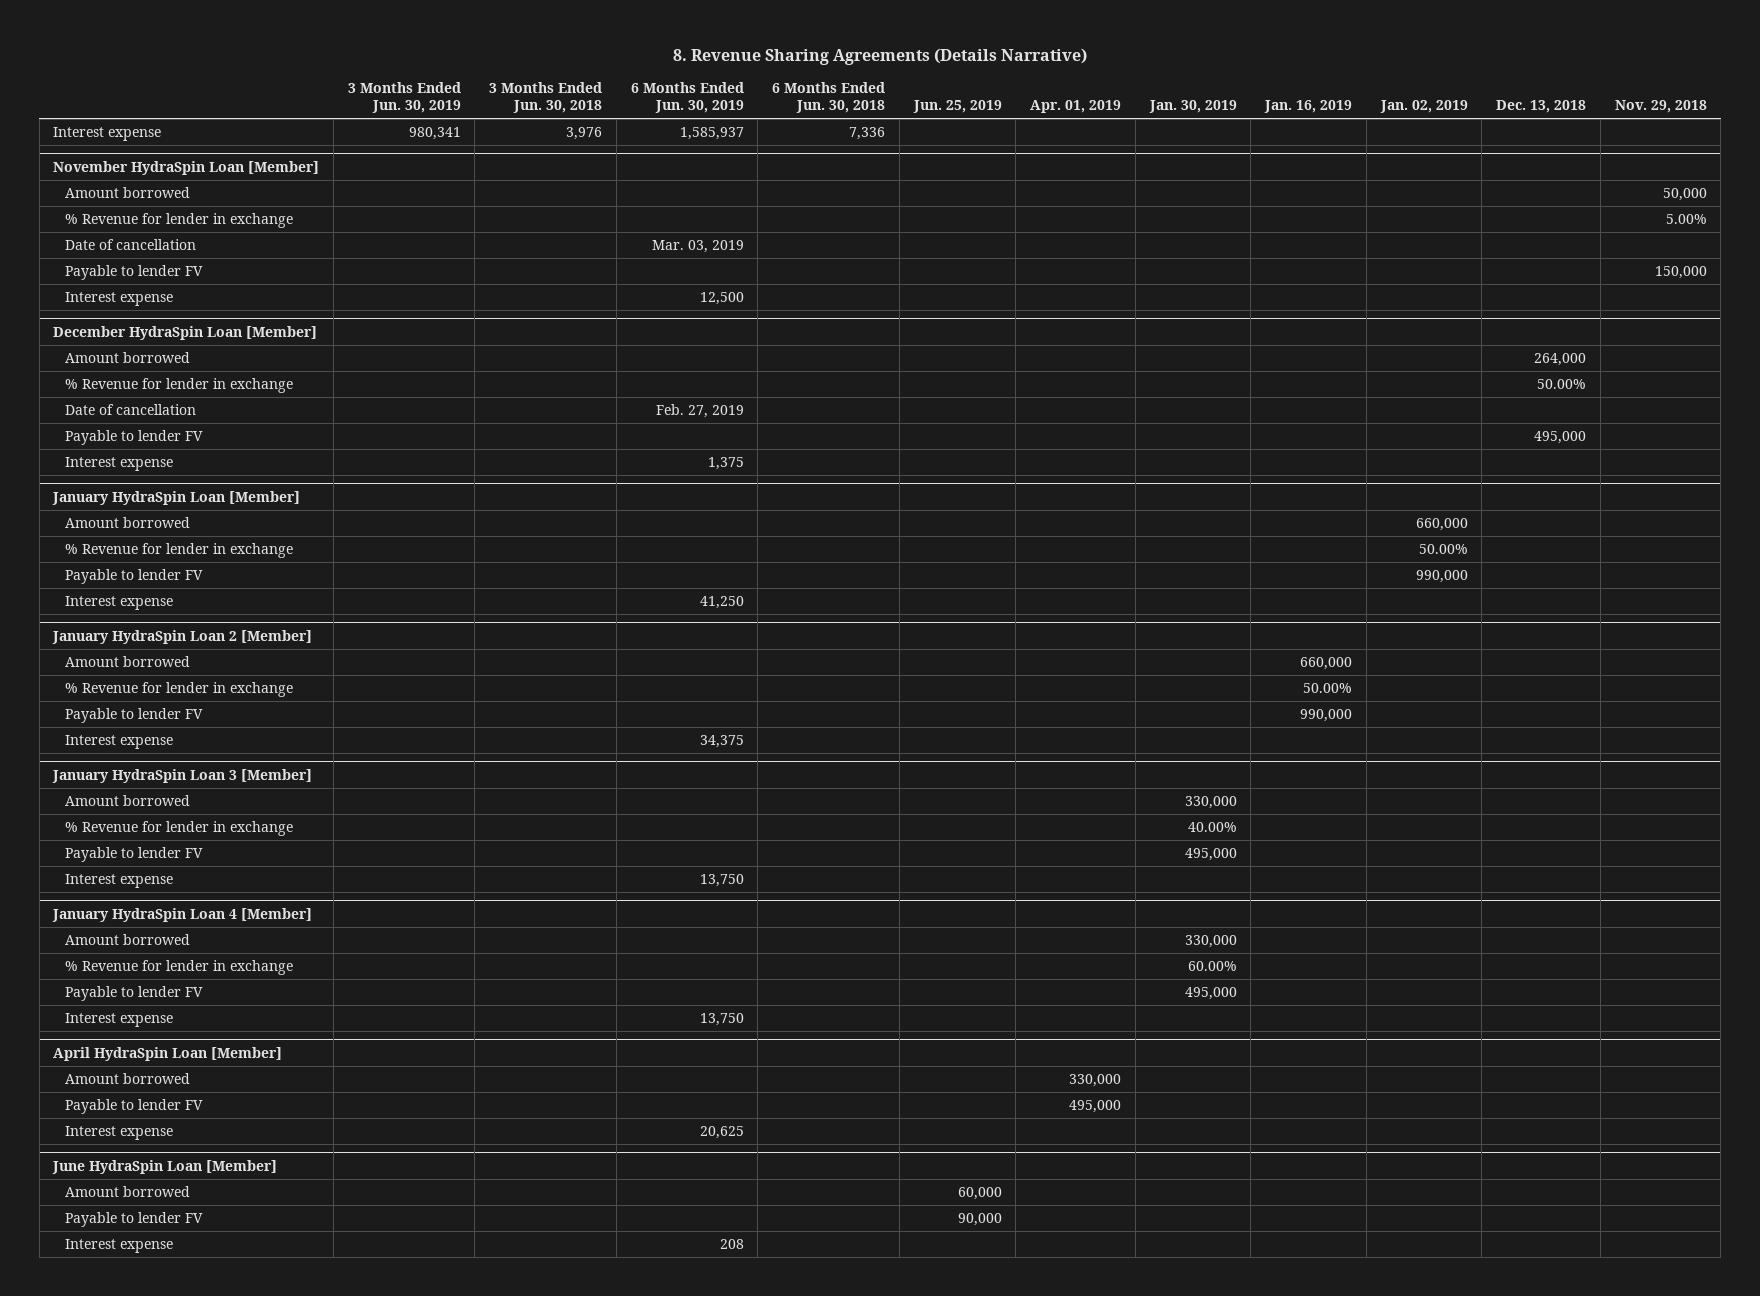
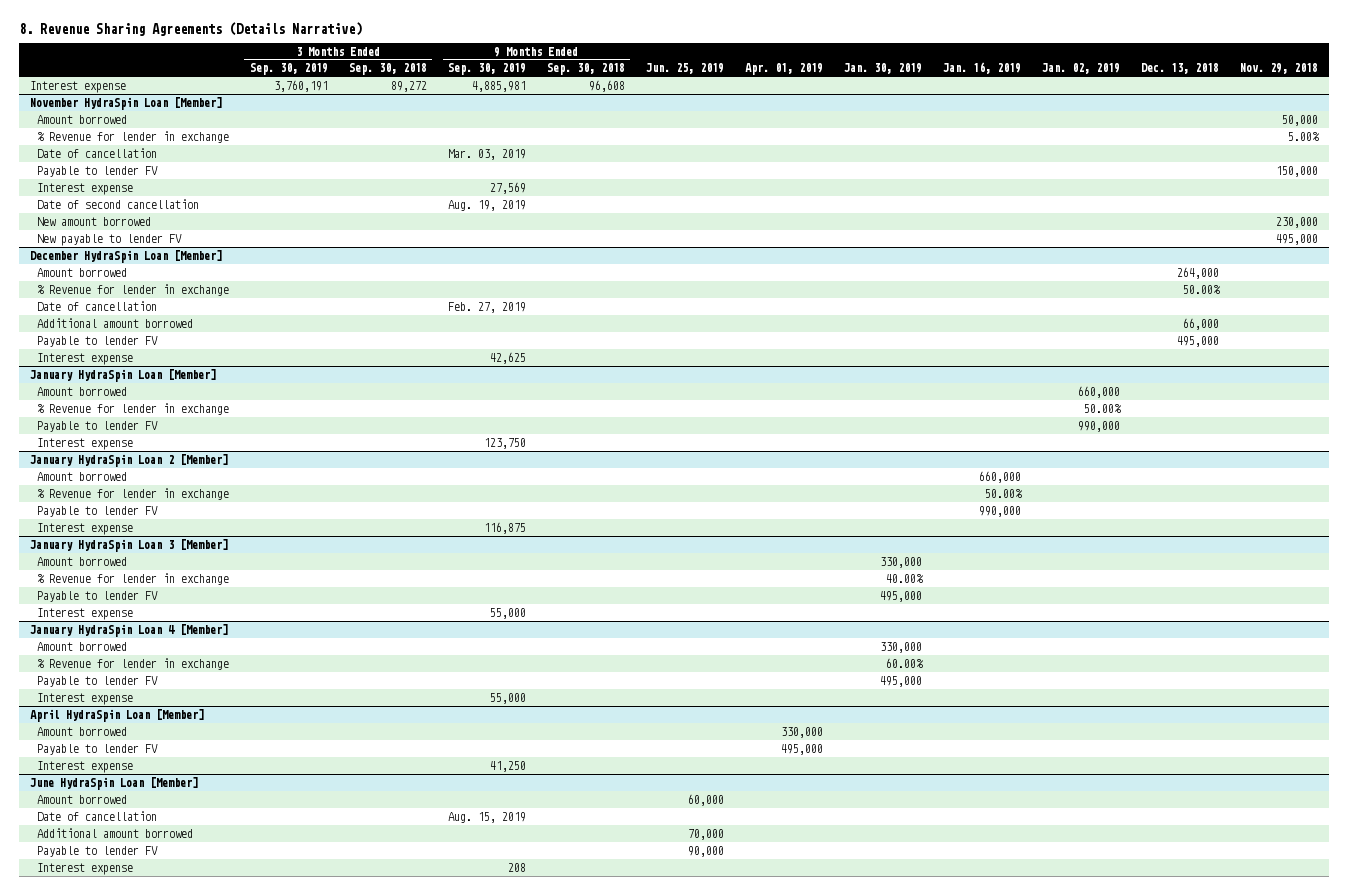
- | 3 Months Ended Jun. 30, 2019 | 3 Months Ended Jun. 30, 2018 | 6 Months Ended Jun. 30, 2019 | 6 Months Ended Jun. 30, 2018 | Jun. 25, 2019 | Apr. 01, 2019 | Jan. 30, 2019 | Jan. 16, 2019 | Jan. 02, 2019 | Dec. 13, 2018 | Nov. 29, 2018
+ | 3 Months Ended Sep. 30, 2019 | 3 Months Ended Sep. 30, 2018 | 9 Months Ended Sep. 30, 2019 | 9 Months Ended Sep. 30, 2018 | Jun. 25, 2019 | Apr. 01, 2019 | Jan. 30, 2019 | Jan. 16, 2019 | Jan. 02, 2019 | Dec. 13, 2018 | Nov. 29, 2018
@ November HydraSpin Loan [Member]
+ Date of second cancellation | | | Aug. 19, 2019 | | | | | | | |
+ New amount borrowed | | | | | | | | | | | 230,000
+ New payable to lender FV | | | | | | | | | | | 495,000
@ December HydraSpin Loan [Member]
+ Additional amount borrowed | | | | | | | | | | 66,000 |
@ June HydraSpin Loan [Member]
+ Date of cancellation | | | Aug. 15, 2019 | | | | | | | |
+ Additional amount borrowed | | | | | 70,000 | | | | | |

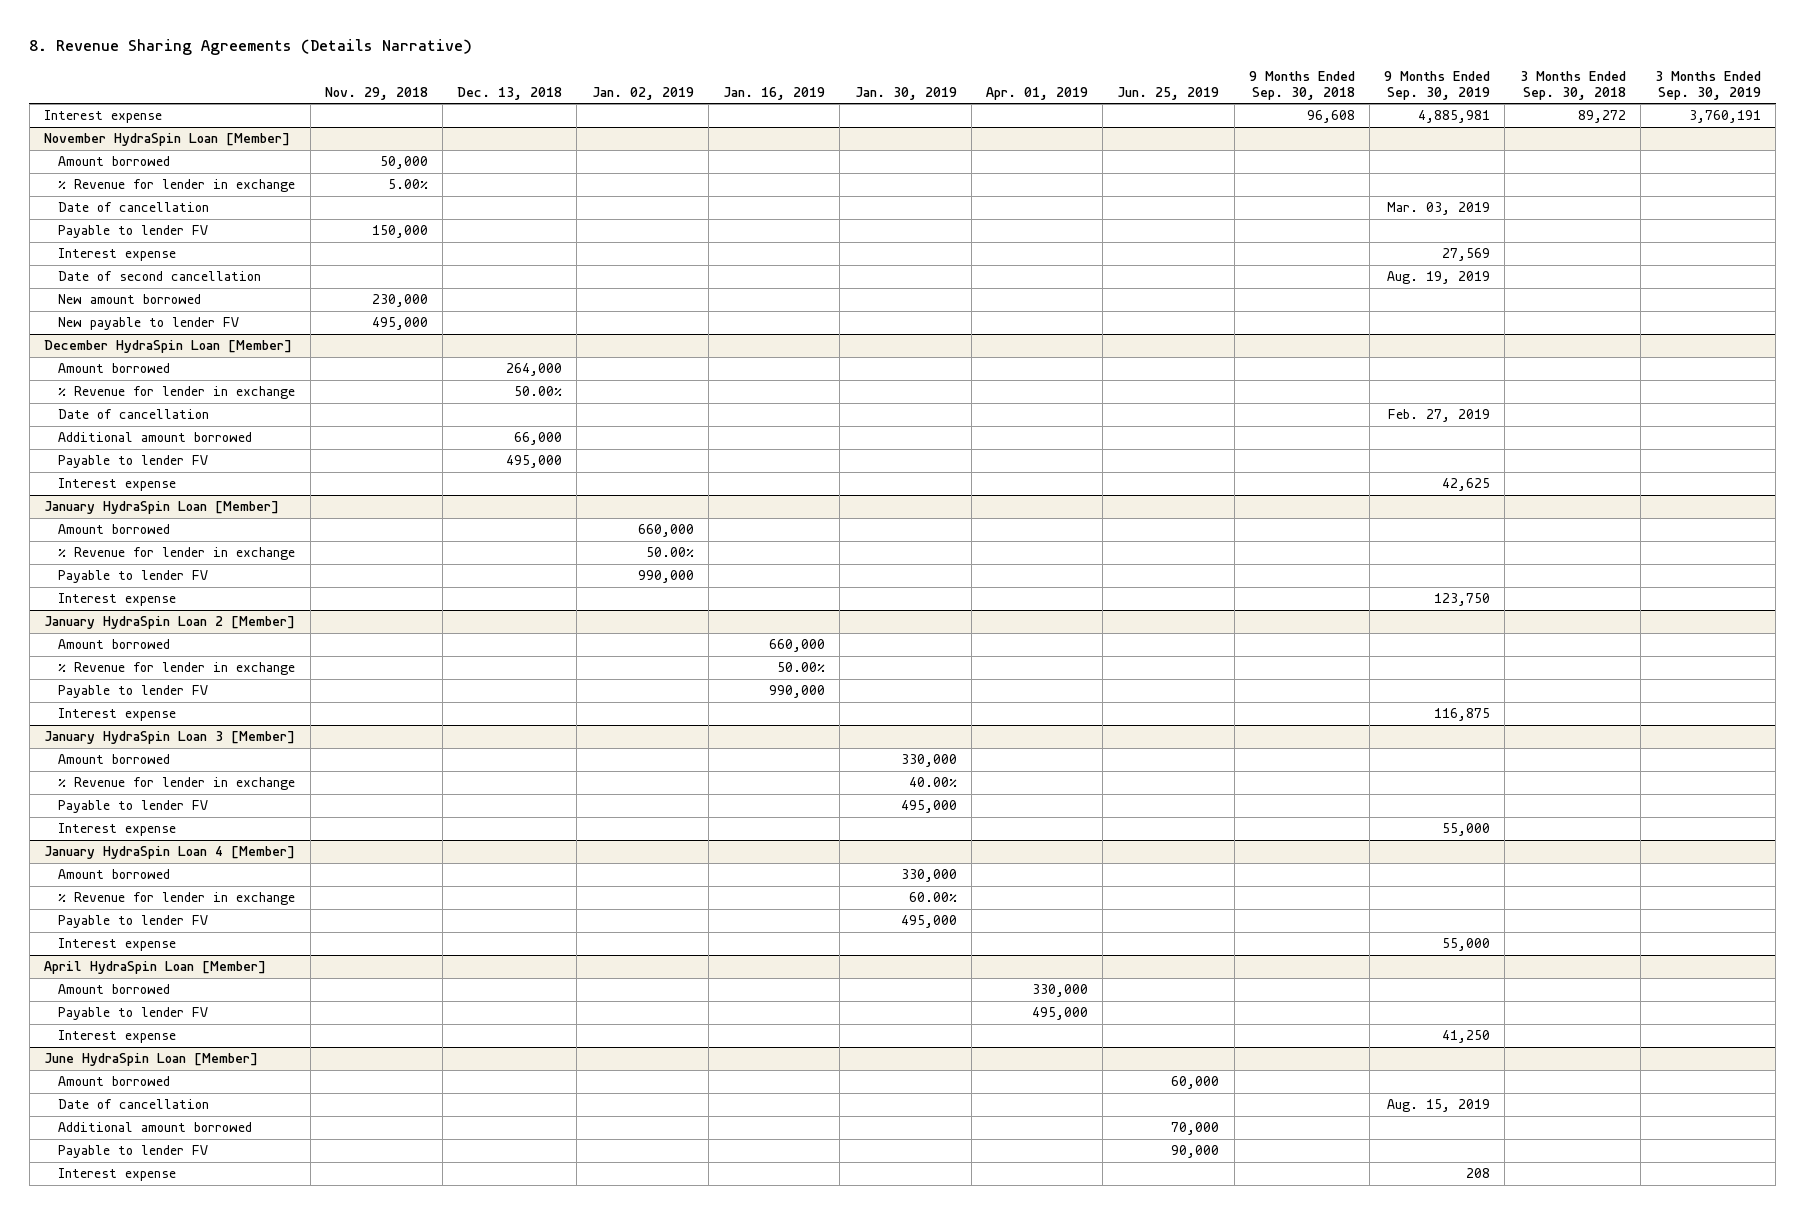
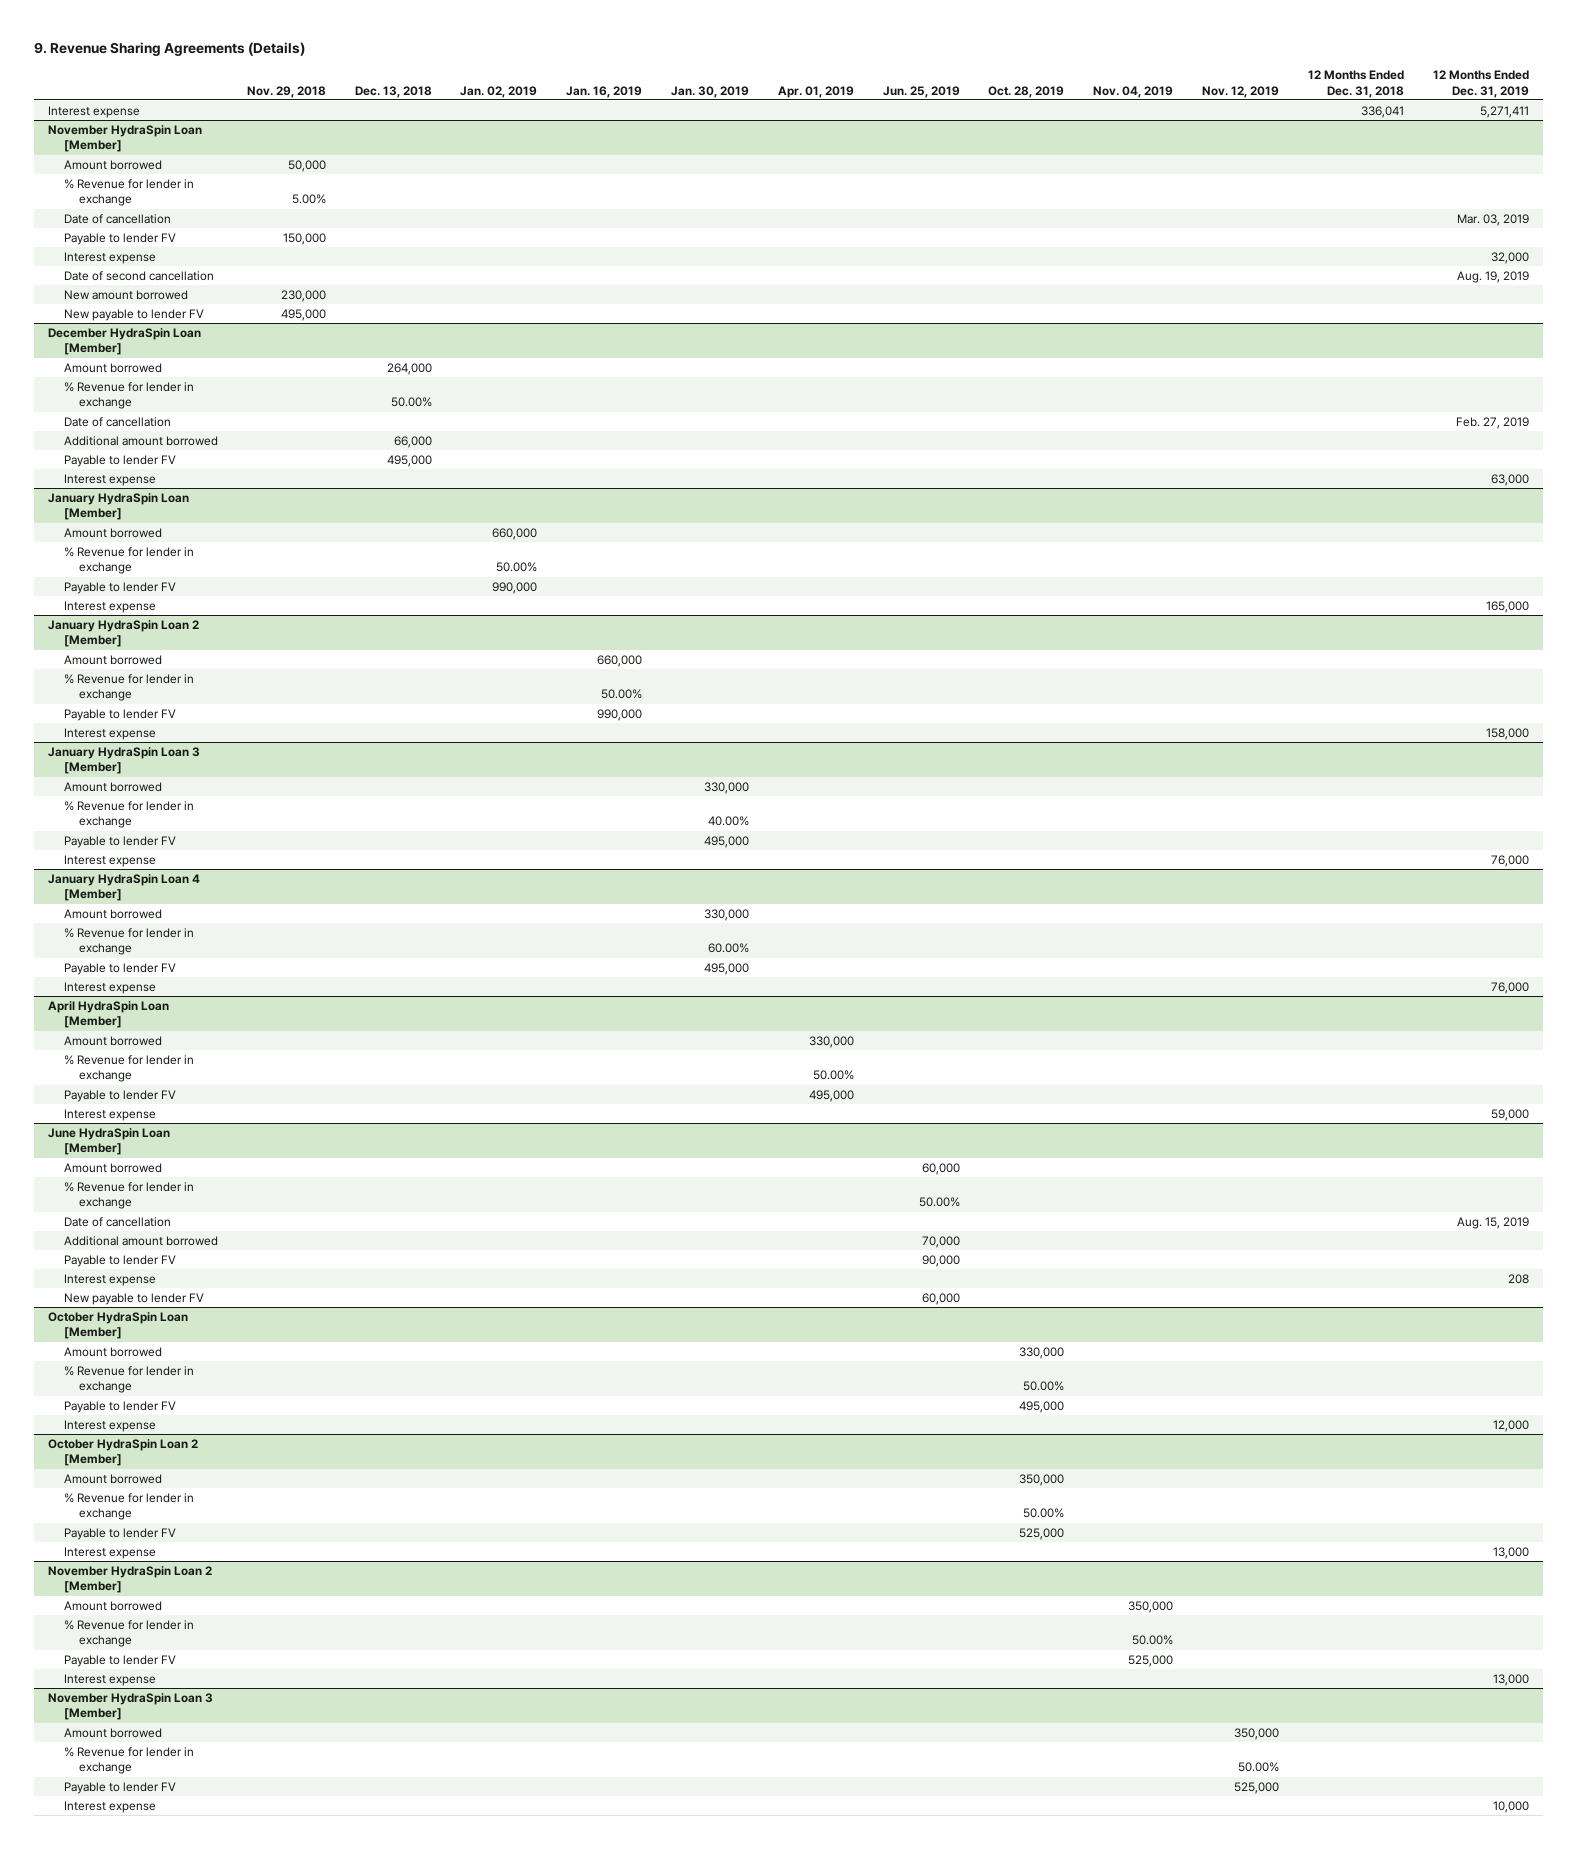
- 8. Revenue Sharing Agreements (Details Narrative)
+ 9. Revenue Sharing Agreements (Details)
- | Nov. 29, 2018 | Dec. 13, 2018 | Jan. 02, 2019 | Jan. 16, 2019 | Jan. 30, 2019 | Apr. 01, 2019 | Jun. 25, 2019 | 9 Months Ended Sep. 30, 2018 | 9 Months Ended Sep. 30, 2019 | 3 Months Ended Sep. 30, 2018 | 3 Months Ended Sep. 30, 2019
+ | Nov. 29, 2018 | Dec. 13, 2018 | Jan. 02, 2019 | Jan. 16, 2019 | Jan. 30, 2019 | Apr. 01, 2019 | Jun. 25, 2019 | Oct. 28, 2019 | Nov. 04, 2019 | Nov. 12, 2019 | 12 Months Ended Dec. 31, 2018 | 12 Months Ended Dec. 31, 2019
@ April HydraSpin Loan [Member]
+ % Revenue for lender in exchange | | | | | | 50.00% | | | | | |
@ June HydraSpin Loan [Member]
+ % Revenue for lender in exchange | | | | | | | 50.00% | | | | |
+ New payable to lender FV | | | | | | | 60,000 | | | | |
+ October HydraSpin Loan [Member]
+ Amount borrowed | | | | | | | | 330,000 | | | |
+ % Revenue for lender in exchange | | | | | | | | 50.00% | | | |
+ Payable to lender FV | | | | | | | | 495,000 | | | |
+ Interest expense | | | | | | | | | | | | 12,000
+ October HydraSpin Loan 2 [Member]
+ Amount borrowed | | | | | | | | 350,000 | | | |
+ % Revenue for lender in exchange | | | | | | | | 50.00% | | | |
+ Payable to lender FV | | | | | | | | 525,000 | | | |
+ Interest expense | | | | | | | | | | | | 13,000
+ November HydraSpin Loan 2 [Member]
+ Amount borrowed | | | | | | | | | 350,000 | | |
+ % Revenue for lender in exchange | | | | | | | | | 50.00% | | |
+ Payable to lender FV | | | | | | | | | 525,000 | | |
+ Interest expense | | | | | | | | | | | | 13,000
+ November HydraSpin Loan 3 [Member]
+ Amount borrowed | | | | | | | | | | 350,000 | |
+ % Revenue for lender in exchange | | | | | | | | | | 50.00% | |
+ Payable to lender FV | | | | | | | | | | 525,000 | |
+ Interest expense | | | | | | | | | | | | 10,000

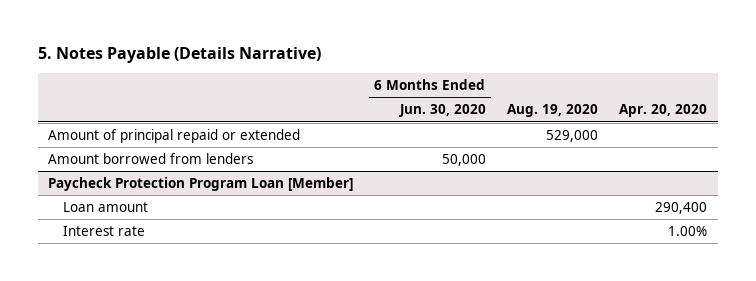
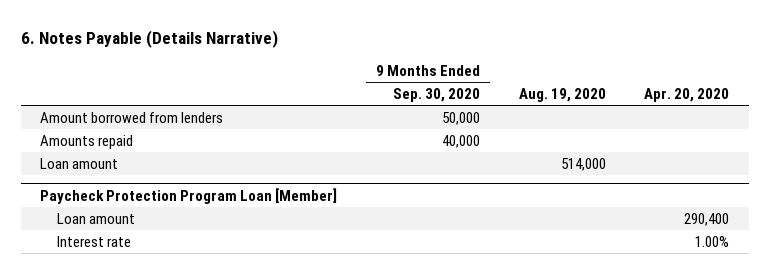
- 5. Notes Payable (Details Narrative)
+ 6. Notes Payable (Details Narrative)
- | 6 Months Ended Jun. 30, 2020 | Aug. 19, 2020 | Apr. 20, 2020
+ | 9 Months Ended Sep. 30, 2020 | Aug. 19, 2020 | Apr. 20, 2020
- Amount of principal repaid or extended | | 529,000 |
+ Amounts repaid | 40,000 | |
+ Loan amount | | 514,000 |

